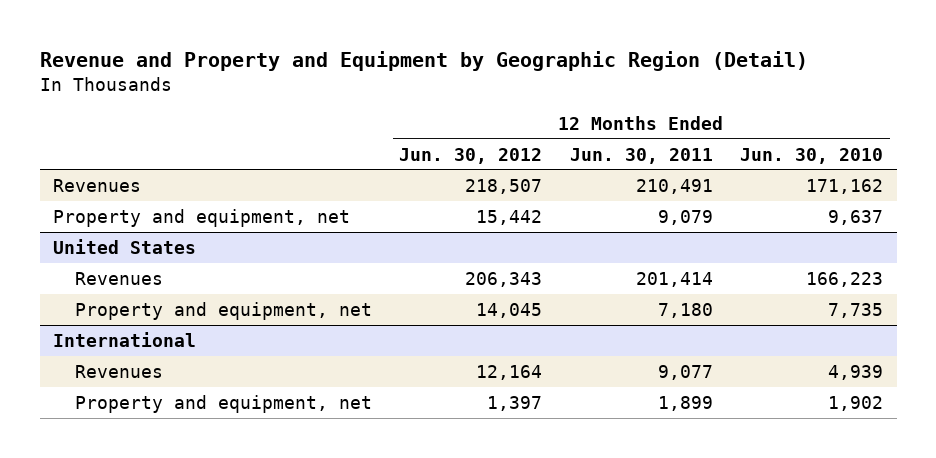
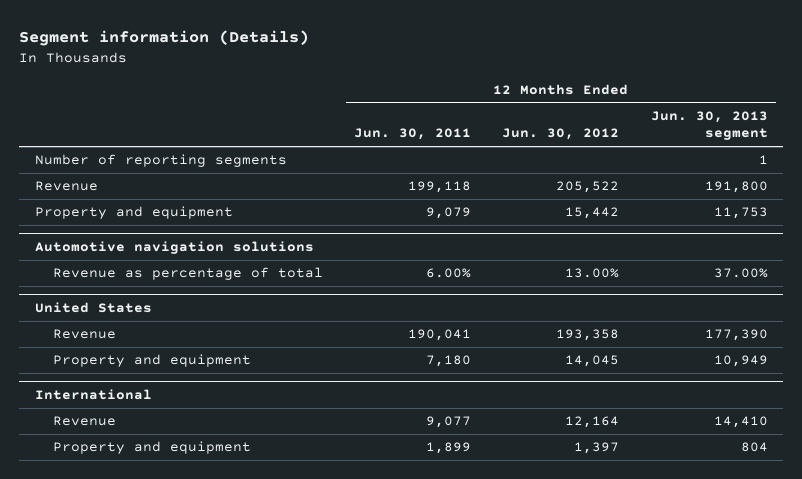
- Revenue and Property and Equipment by Geographic Region (Detail)
+ Segment information (Details)
- | 12 Months Ended Jun. 30, 2012 | 12 Months Ended Jun. 30, 2011 | 12 Months Ended Jun. 30, 2010
+ | 12 Months Ended Jun. 30, 2011 | 12 Months Ended Jun. 30, 2012 | 12 Months Ended Jun. 30, 2013 segment
- Revenues | 218,507 | 210,491 | 171,162
- Property and equipment, net | 15,442 | 9,079 | 9,637
+ Number of reporting segments | | | 1
+ Revenue | 199,118 | 205,522 | 191,800
+ Property and equipment | 9,079 | 15,442 | 11,753
+ Automotive navigation solutions
+ Revenue as percentage of total | 6.00% | 13.00% | 37.00%
@ United States
- Revenues | 206,343 | 201,414 | 166,223
- Property and equipment, net | 14,045 | 7,180 | 7,735
+ Revenue | 190,041 | 193,358 | 177,390
+ Property and equipment | 7,180 | 14,045 | 10,949
@ International
- Revenues | 12,164 | 9,077 | 4,939
- Property and equipment, net | 1,397 | 1,899 | 1,902
+ Revenue | 9,077 | 12,164 | 14,410
+ Property and equipment | 1,899 | 1,397 | 804

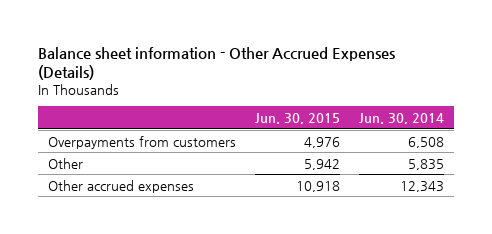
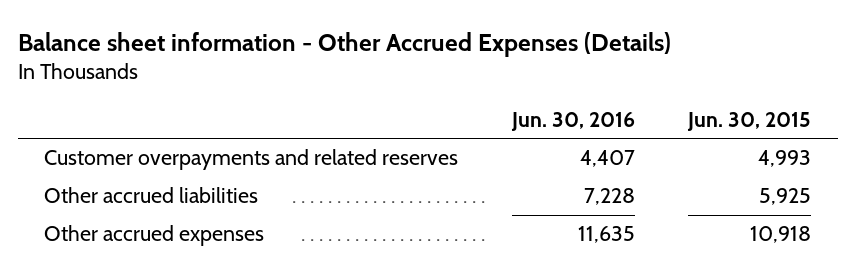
- | Jun. 30, 2015 | Jun. 30, 2014
+ | Jun. 30, 2016 | Jun. 30, 2015
- Overpayments from customers | 4,976 | 6,508
- Other | 5,942 | 5,835
+ Customer overpayments and related reserves | 4,407 | 4,993
+ Other accrued liabilities | 7,228 | 5,925

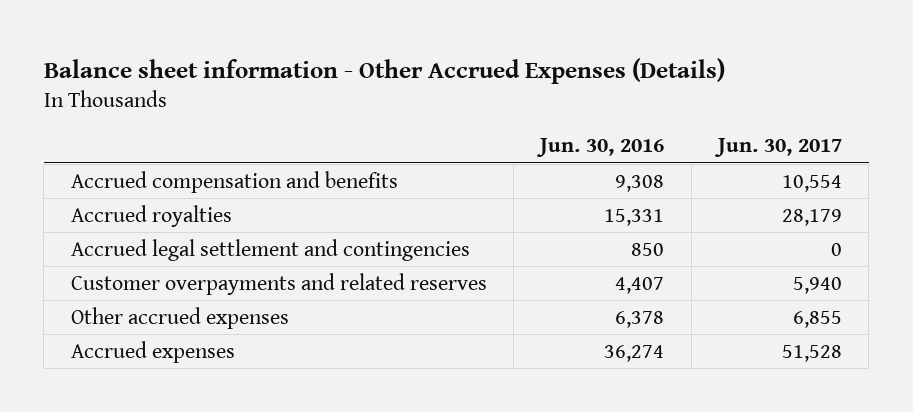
- | Jun. 30, 2016 | Jun. 30, 2015
+ | Jun. 30, 2016 | Jun. 30, 2017
+ Accrued compensation and benefits | 9,308 | 10,554
+ Accrued royalties | 15,331 | 28,179
+ Accrued legal settlement and contingencies | 850 | 0
- Other accrued liabilities | 7,228 | 5,925
- Other accrued expenses | 11,635 | 10,918
+ Other accrued expenses | 6,378 | 6,855
+ Accrued expenses | 36,274 | 51,528

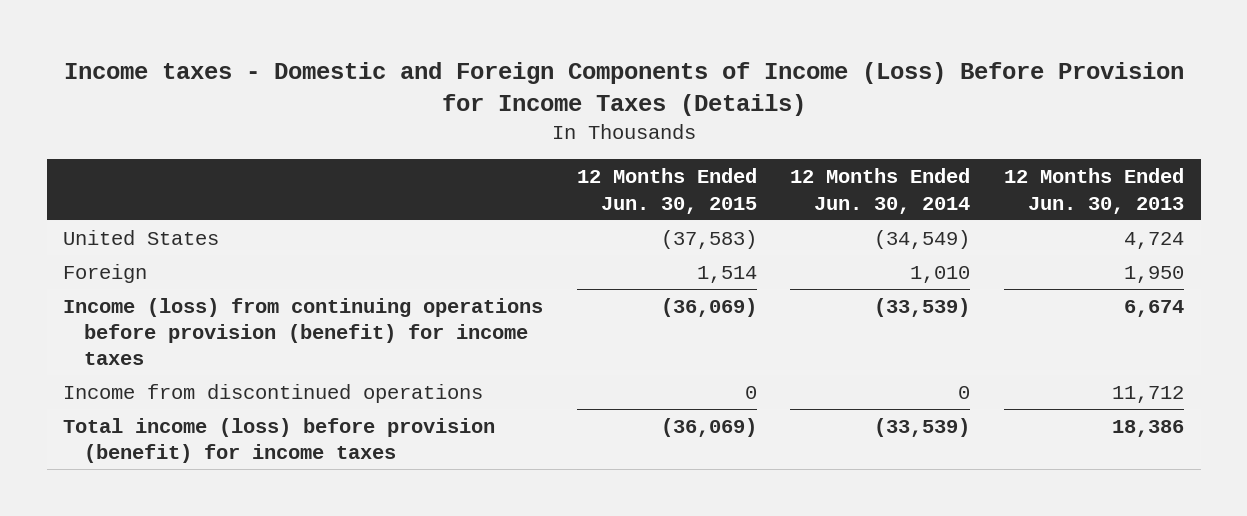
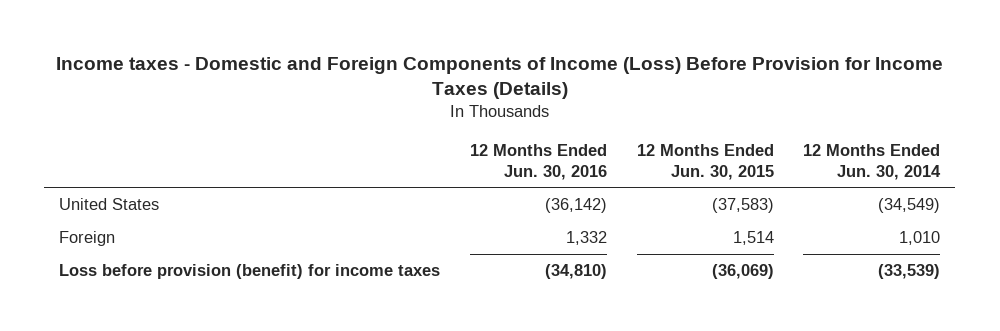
- | 12 Months Ended Jun. 30, 2015 | 12 Months Ended Jun. 30, 2014 | 12 Months Ended Jun. 30, 2013
+ | 12 Months Ended Jun. 30, 2016 | 12 Months Ended Jun. 30, 2015 | 12 Months Ended Jun. 30, 2014
- Income (loss) from continuing operations before provision (benefit) for income taxes | (36,069) | (33,539) | 6,674
- Income from discontinued operations | 0 | 0 | 11,712
- Total income (loss) before provision (benefit) for income taxes | (36,069) | (33,539) | 18,386
+ Loss before provision (benefit) for income taxes | (34,810) | (36,069) | (33,539)

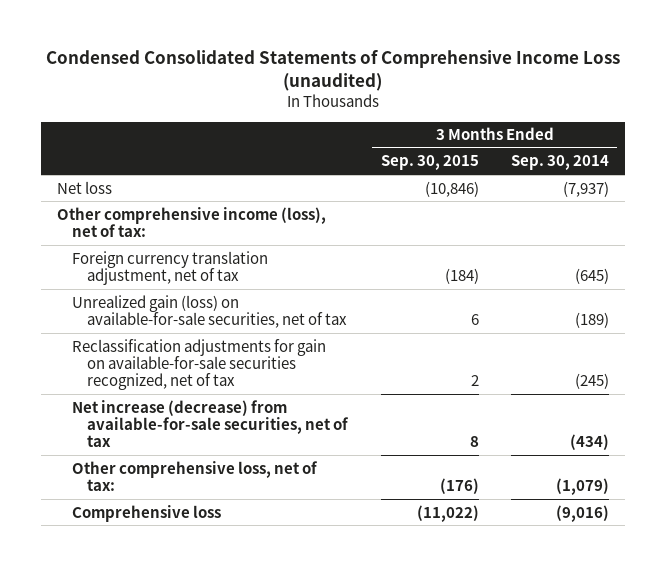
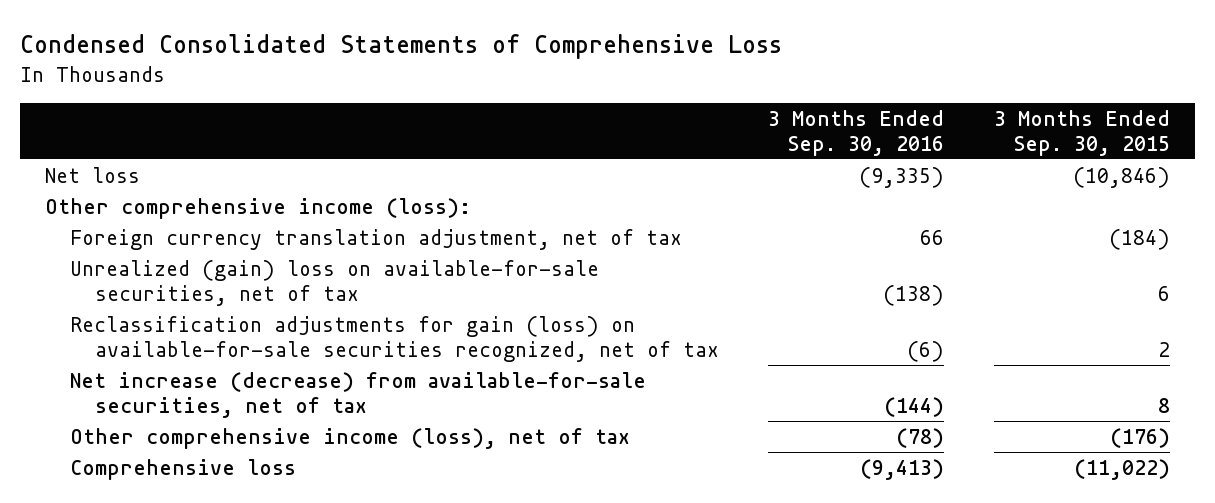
- Condensed Consolidated Statements of Comprehensive Income Loss (unaudited)
+ Condensed Consolidated Statements of Comprehensive Loss
- | 3 Months Ended Sep. 30, 2015 | 3 Months Ended Sep. 30, 2014
+ | 3 Months Ended Sep. 30, 2016 | 3 Months Ended Sep. 30, 2015
- Other comprehensive income (loss), net of tax:
+ Other comprehensive income (loss):
- Unrealized gain (loss) on available-for-sale securities, net of tax | 6 | (189)
- Reclassification adjustments for gain on available-for-sale securities recognized, net of tax | 2 | (245)
+ Unrealized (gain) loss on available-for-sale securities, net of tax | (138) | 6
+ Reclassification adjustments for gain (loss) on available-for-sale securities recognized, net of tax | (6) | 2
- Other comprehensive loss, net of tax: | (176) | (1,079)
+ Other comprehensive income (loss), net of tax | (78) | (176)

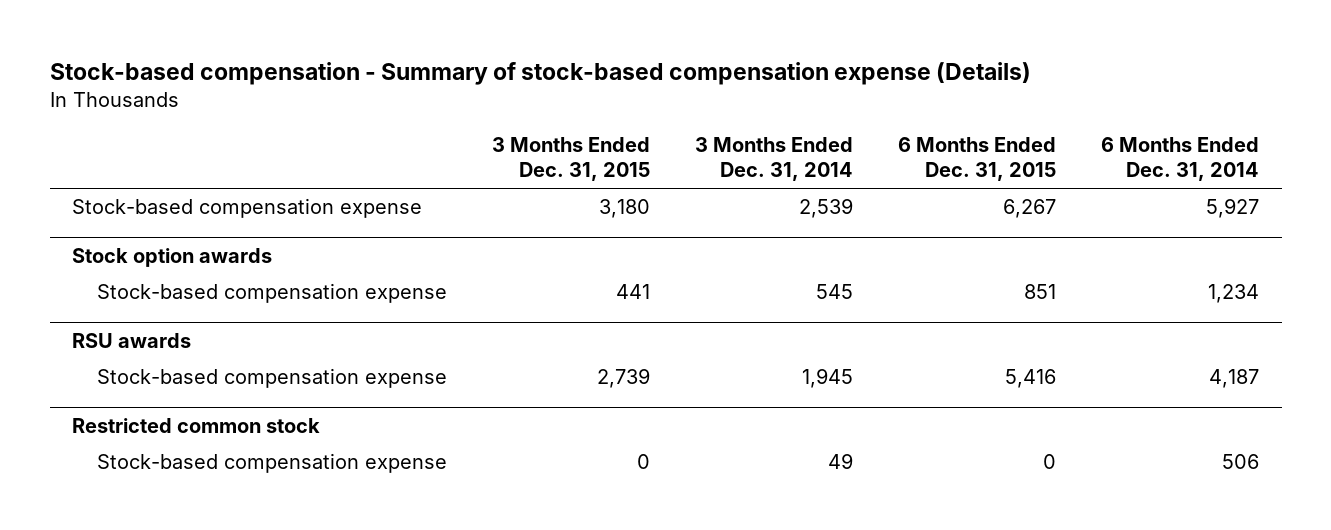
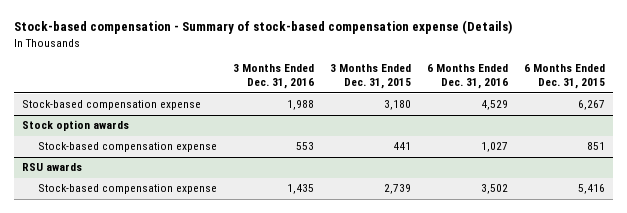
- | 3 Months Ended Dec. 31, 2015 | 3 Months Ended Dec. 31, 2014 | 6 Months Ended Dec. 31, 2015 | 6 Months Ended Dec. 31, 2014
+ | 3 Months Ended Dec. 31, 2016 | 3 Months Ended Dec. 31, 2015 | 6 Months Ended Dec. 31, 2016 | 6 Months Ended Dec. 31, 2015
- Restricted common stock
- Stock-based compensation expense | 0 | 49 | 0 | 506

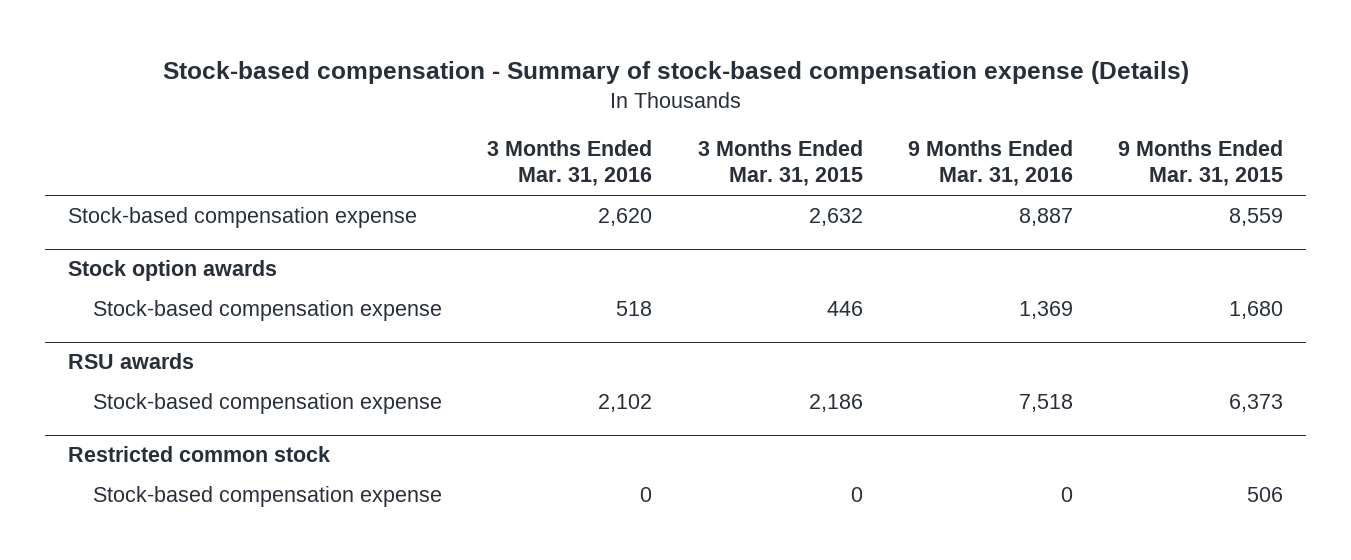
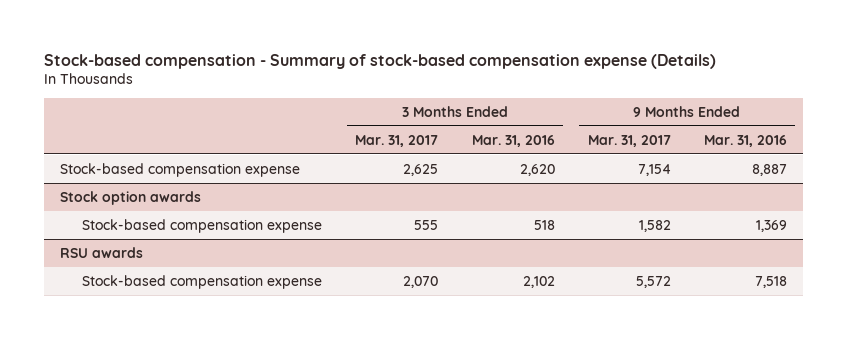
- | 3 Months Ended Mar. 31, 2016 | 3 Months Ended Mar. 31, 2015 | 9 Months Ended Mar. 31, 2016 | 9 Months Ended Mar. 31, 2015
+ | 3 Months Ended Mar. 31, 2017 | 3 Months Ended Mar. 31, 2016 | 9 Months Ended Mar. 31, 2017 | 9 Months Ended Mar. 31, 2016
- Restricted common stock
- Stock-based compensation expense | 0 | 0 | 0 | 506

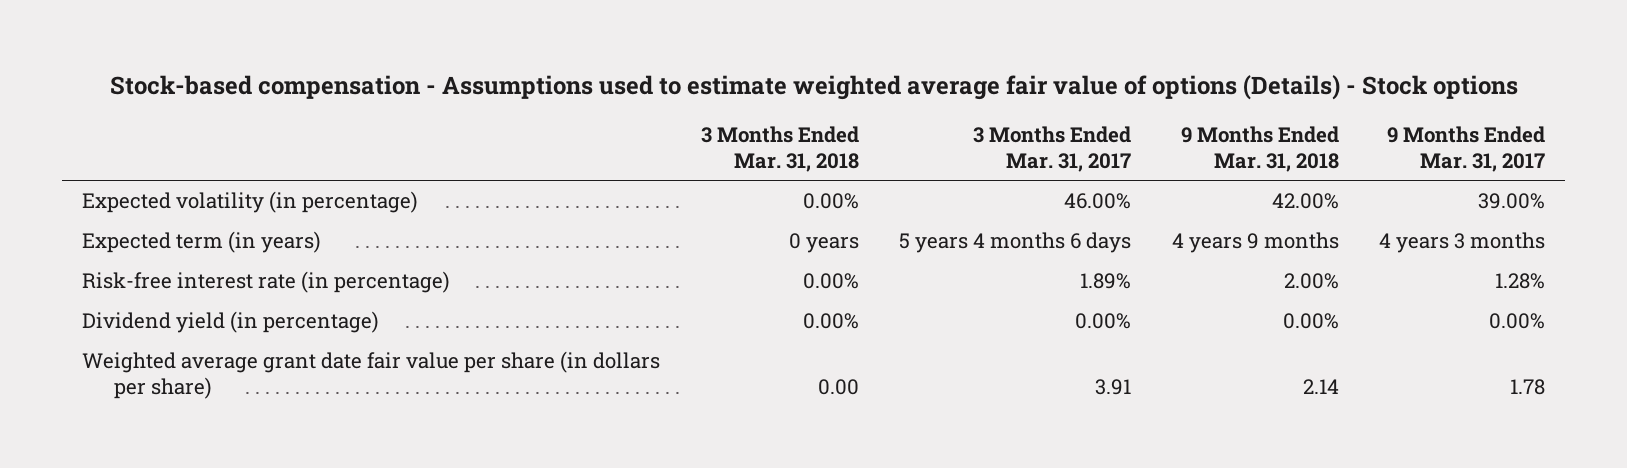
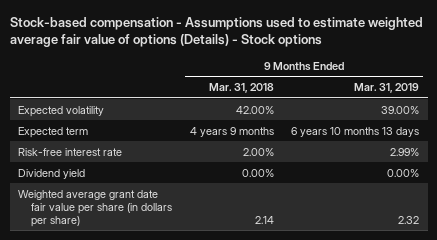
- | 3 Months Ended Mar. 31, 2018 | 3 Months Ended Mar. 31, 2017 | 9 Months Ended Mar. 31, 2018 | 9 Months Ended Mar. 31, 2017
+ | 9 Months Ended Mar. 31, 2018 | 9 Months Ended Mar. 31, 2019
- Expected volatility (in percentage) | 0.00% | 46.00% | 42.00% | 39.00%
- Expected term (in years) | 0 years | 5 years 4 months 6 days | 4 years 9 months | 4 years 3 months
- Risk-free interest rate (in percentage) | 0.00% | 1.89% | 2.00% | 1.28%
- Dividend yield (in percentage) | 0.00% | 0.00% | 0.00% | 0.00%
+ Expected volatility | 42.00% | 39.00%
+ Expected term | 4 years 9 months | 6 years 10 months 13 days
+ Risk-free interest rate | 2.00% | 2.99%
+ Dividend yield | 0.00% | 0.00%

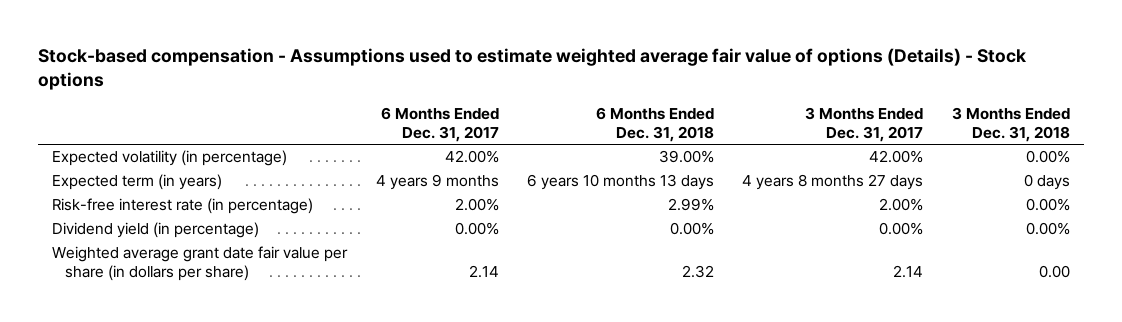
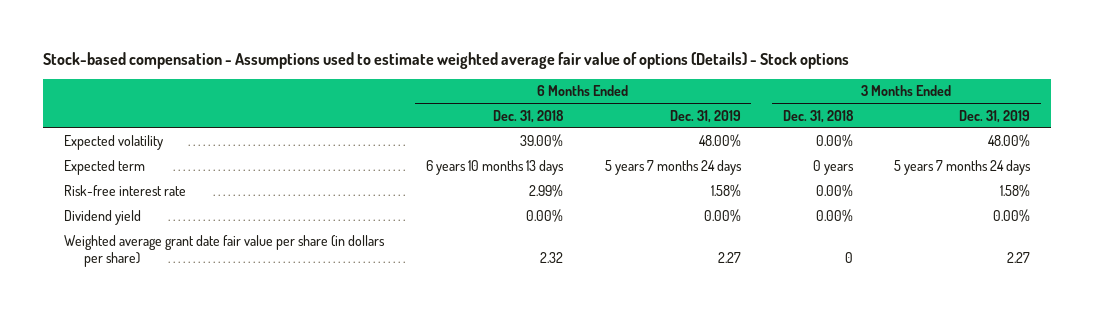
- | 6 Months Ended Dec. 31, 2017 | 6 Months Ended Dec. 31, 2018 | 3 Months Ended Dec. 31, 2017 | 3 Months Ended Dec. 31, 2018
+ | 6 Months Ended Dec. 31, 2018 | 6 Months Ended Dec. 31, 2019 | 3 Months Ended Dec. 31, 2018 | 3 Months Ended Dec. 31, 2019
- Expected volatility (in percentage) | 42.00% | 39.00% | 42.00% | 0.00%
- Expected term (in years) | 4 years 9 months | 6 years 10 months 13 days | 4 years 8 months 27 days | 0 days
- Risk-free interest rate (in percentage) | 2.00% | 2.99% | 2.00% | 0.00%
- Dividend yield (in percentage) | 0.00% | 0.00% | 0.00% | 0.00%
- Weighted average grant date fair value per share (in dollars per share) | 2.14 | 2.32 | 2.14 | 0.00
+ Expected volatility | 39.00% | 48.00% | 0.00% | 48.00%
+ Expected term | 6 years 10 months 13 days | 5 years 7 months 24 days | 0 years | 5 years 7 months 24 days
+ Risk-free interest rate | 2.99% | 1.58% | 0.00% | 1.58%
+ Dividend yield | 0.00% | 0.00% | 0.00% | 0.00%
+ Weighted average grant date fair value per share (in dollars per share) | 2.32 | 2.27 | 0 | 2.27

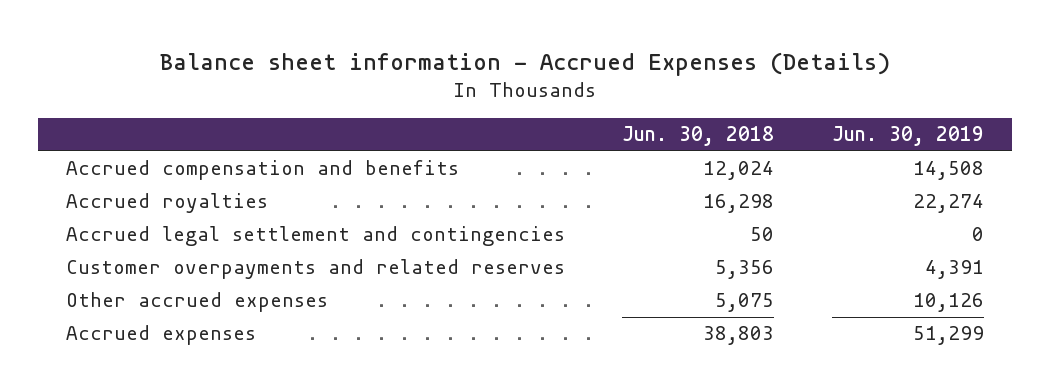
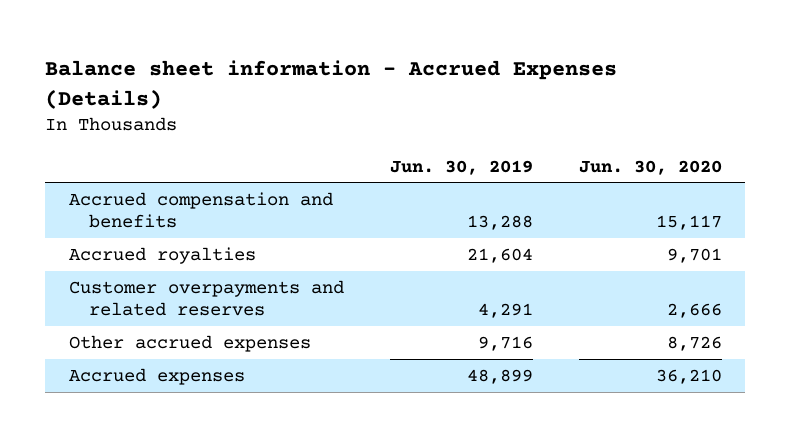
- | Jun. 30, 2018 | Jun. 30, 2019
+ | Jun. 30, 2019 | Jun. 30, 2020
- Accrued compensation and benefits | 12,024 | 14,508
- Accrued royalties | 16,298 | 22,274
- Accrued legal settlement and contingencies | 50 | 0
- Customer overpayments and related reserves | 5,356 | 4,391
- Other accrued expenses | 5,075 | 10,126
- Accrued expenses | 38,803 | 51,299
+ Accrued compensation and benefits | 13,288 | 15,117
+ Accrued royalties | 21,604 | 9,701
+ Customer overpayments and related reserves | 4,291 | 2,666
+ Other accrued expenses | 9,716 | 8,726
+ Accrued expenses | 48,899 | 36,210

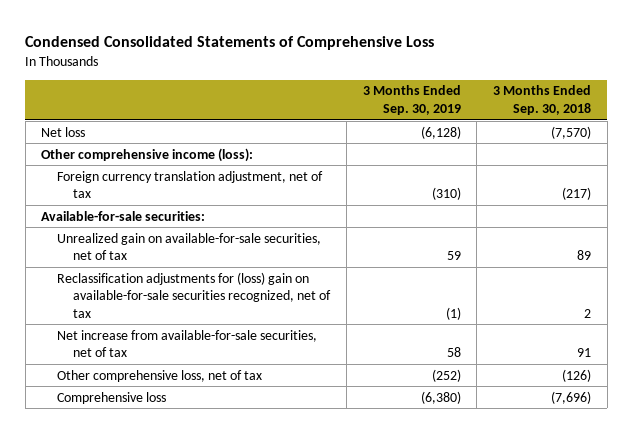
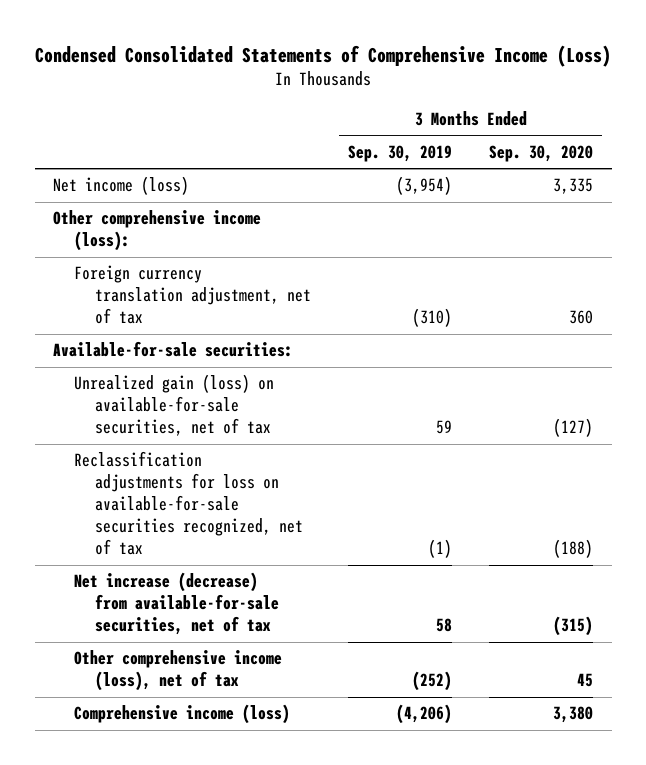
- Condensed Consolidated Statements of Comprehensive Loss
+ Condensed Consolidated Statements of Comprehensive Income (Loss)
- | 3 Months Ended Sep. 30, 2019 | 3 Months Ended Sep. 30, 2018
+ | 3 Months Ended Sep. 30, 2019 | 3 Months Ended Sep. 30, 2020
- Net loss | (6,128) | (7,570)
+ Net income (loss) | (3,954) | 3,335
- Unrealized gain on available-for-sale securities, net of tax | 59 | 89
- Reclassification adjustments for (loss) gain on available-for-sale securities recognized, net of tax | (1) | 2
- Net increase from available-for-sale securities, net of tax | 58 | 91
- Other comprehensive loss, net of tax | (252) | (126)
- Comprehensive loss | (6,380) | (7,696)
+ Unrealized gain (loss) on available-for-sale securities, net of tax | 59 | (127)
+ Reclassification adjustments for loss on available-for-sale securities recognized, net of tax | (1) | (188)
+ Net increase (decrease) from available-for-sale securities, net of tax | 58 | (315)
+ Other comprehensive income (loss), net of tax | (252) | 45
+ Comprehensive income (loss) | (4,206) | 3,380

